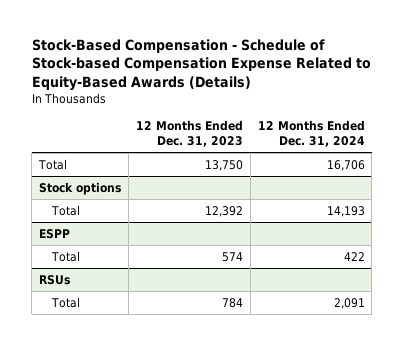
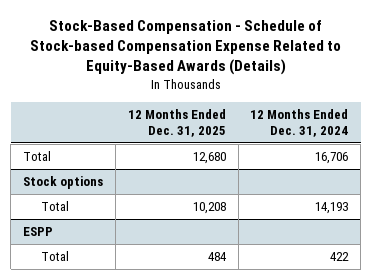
- | 12 Months Ended Dec. 31, 2023 | 12 Months Ended Dec. 31, 2024
+ | 12 Months Ended Dec. 31, 2025 | 12 Months Ended Dec. 31, 2024
- RSUs
- Total | 784 | 2,091

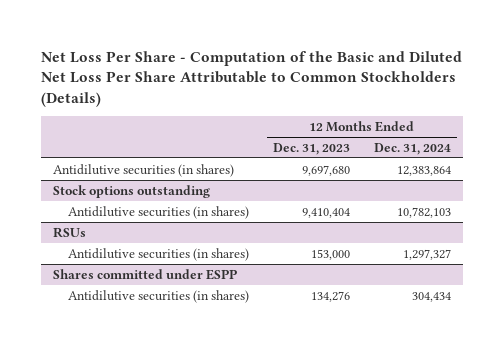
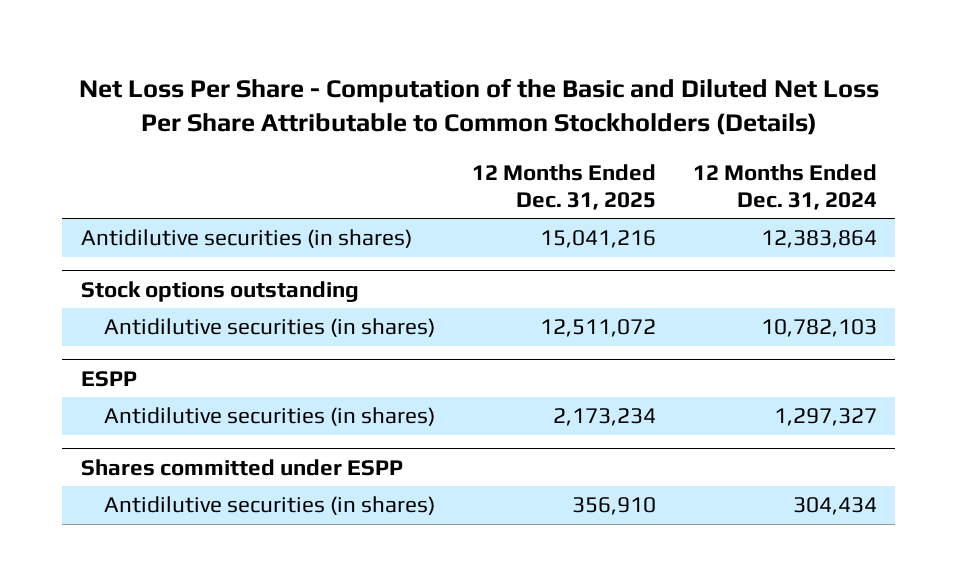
- | 12 Months Ended Dec. 31, 2023 | 12 Months Ended Dec. 31, 2024
+ | 12 Months Ended Dec. 31, 2025 | 12 Months Ended Dec. 31, 2024
- RSUs
+ ESPP

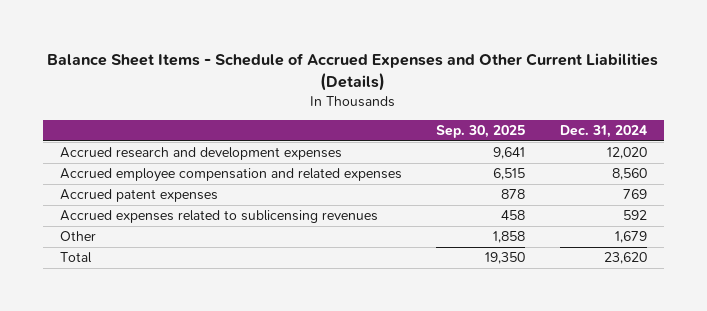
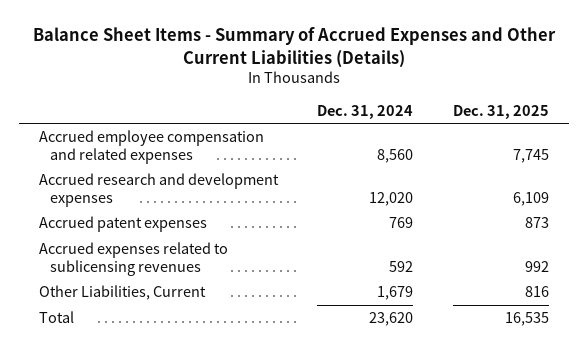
- Balance Sheet Items - Schedule of Accrued Expenses and Other Current Liabilities (Details)
+ Balance Sheet Items - Summary of Accrued Expenses and Other Current Liabilities (Details)
- | Sep. 30, 2025 | Dec. 31, 2024
+ | Dec. 31, 2024 | Dec. 31, 2025
moved down: Accrued research and development expenses | 12,020 | 6,109
- Other | 1,858 | 1,679
+ Other Liabilities, Current | 1,679 | 816

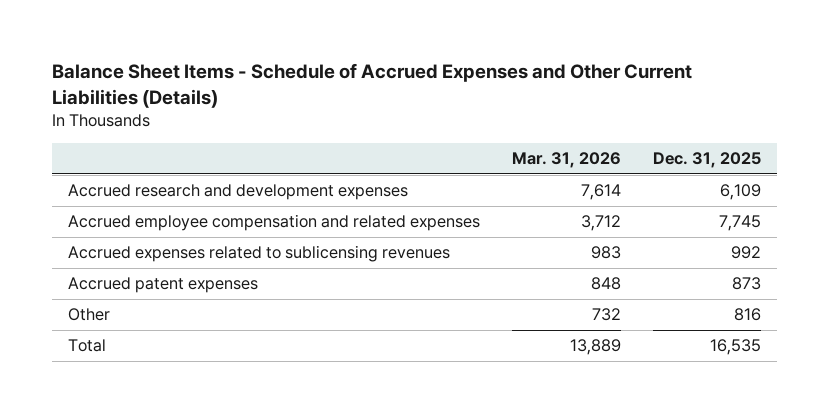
- Balance Sheet Items - Summary of Accrued Expenses and Other Current Liabilities (Details)
+ Balance Sheet Items - Schedule of Accrued Expenses and Other Current Liabilities (Details)
- | Dec. 31, 2024 | Dec. 31, 2025
+ | Mar. 31, 2026 | Dec. 31, 2025
moved down: Accrued employee compensation and related expenses | 3,712 | 7,745
- Other Liabilities, Current | 1,679 | 816
moved down: Accrued patent expenses | 848 | 873
+ Other | 732 | 816

